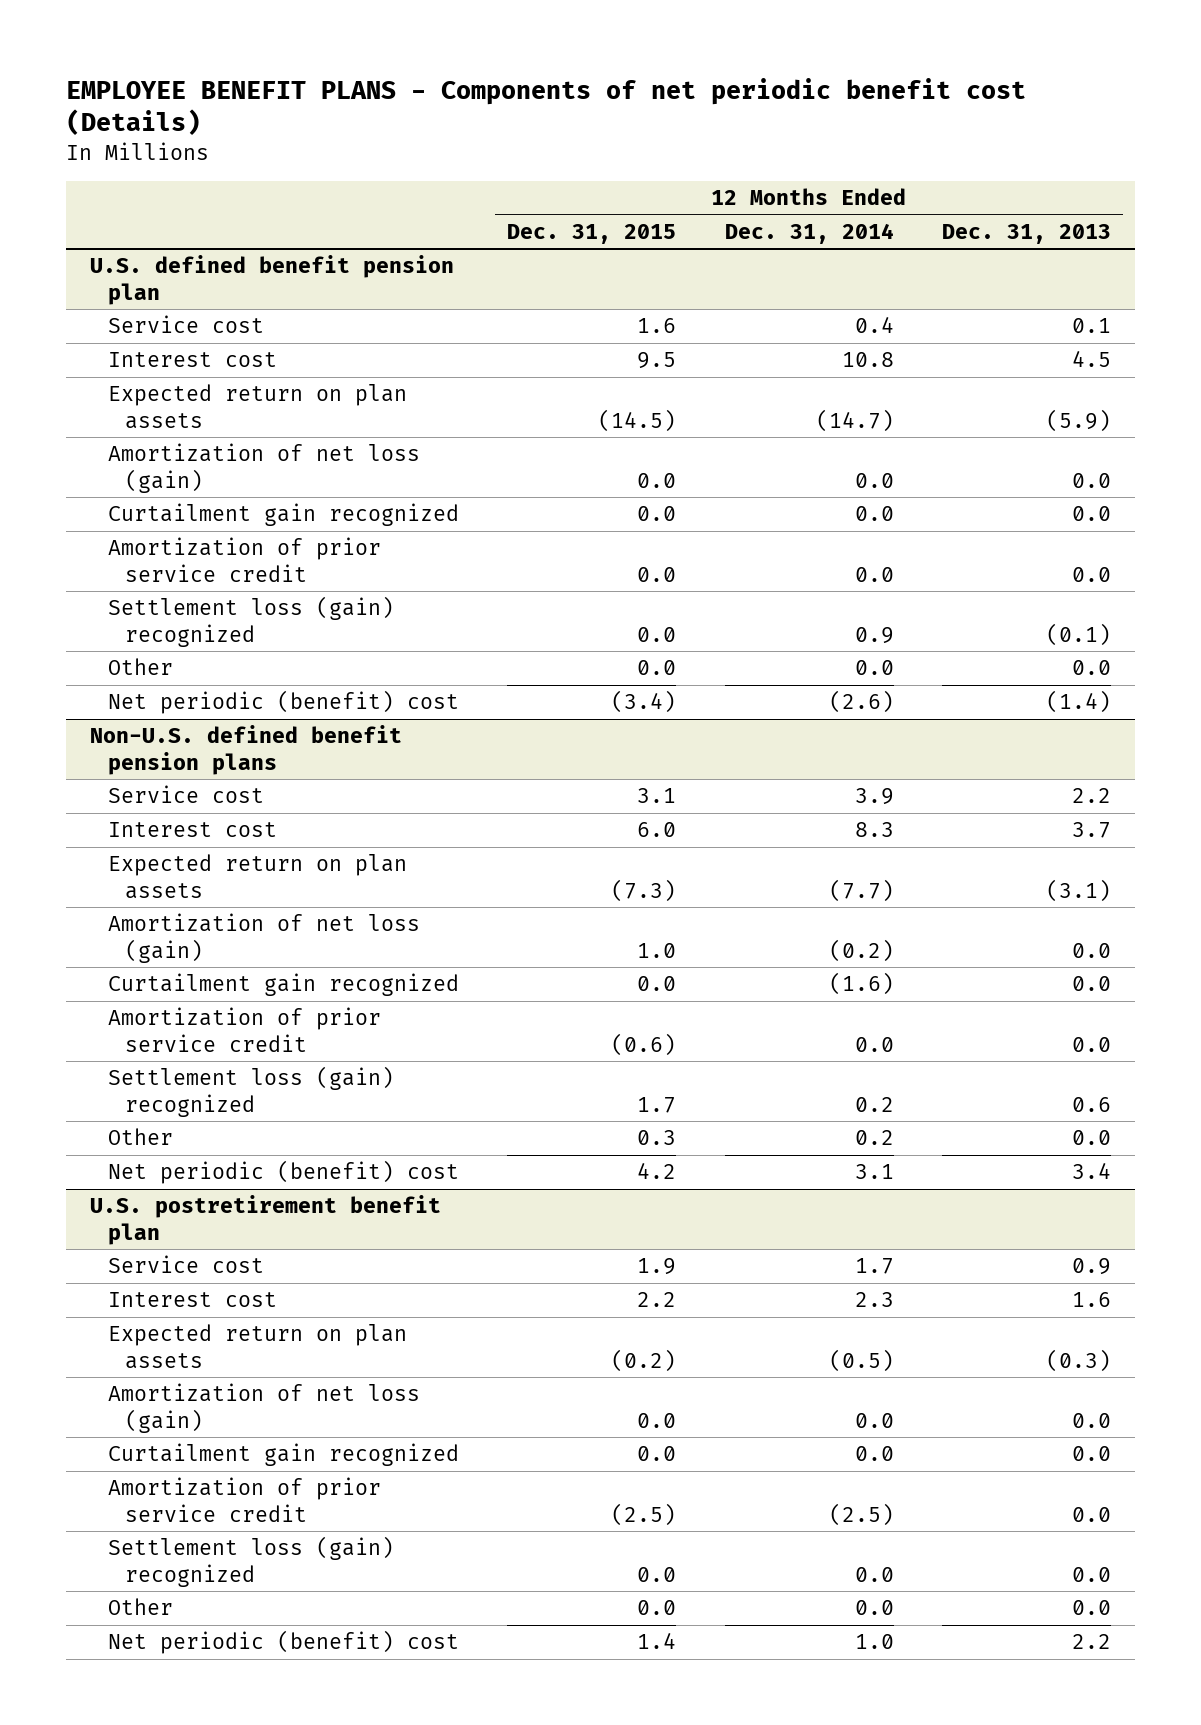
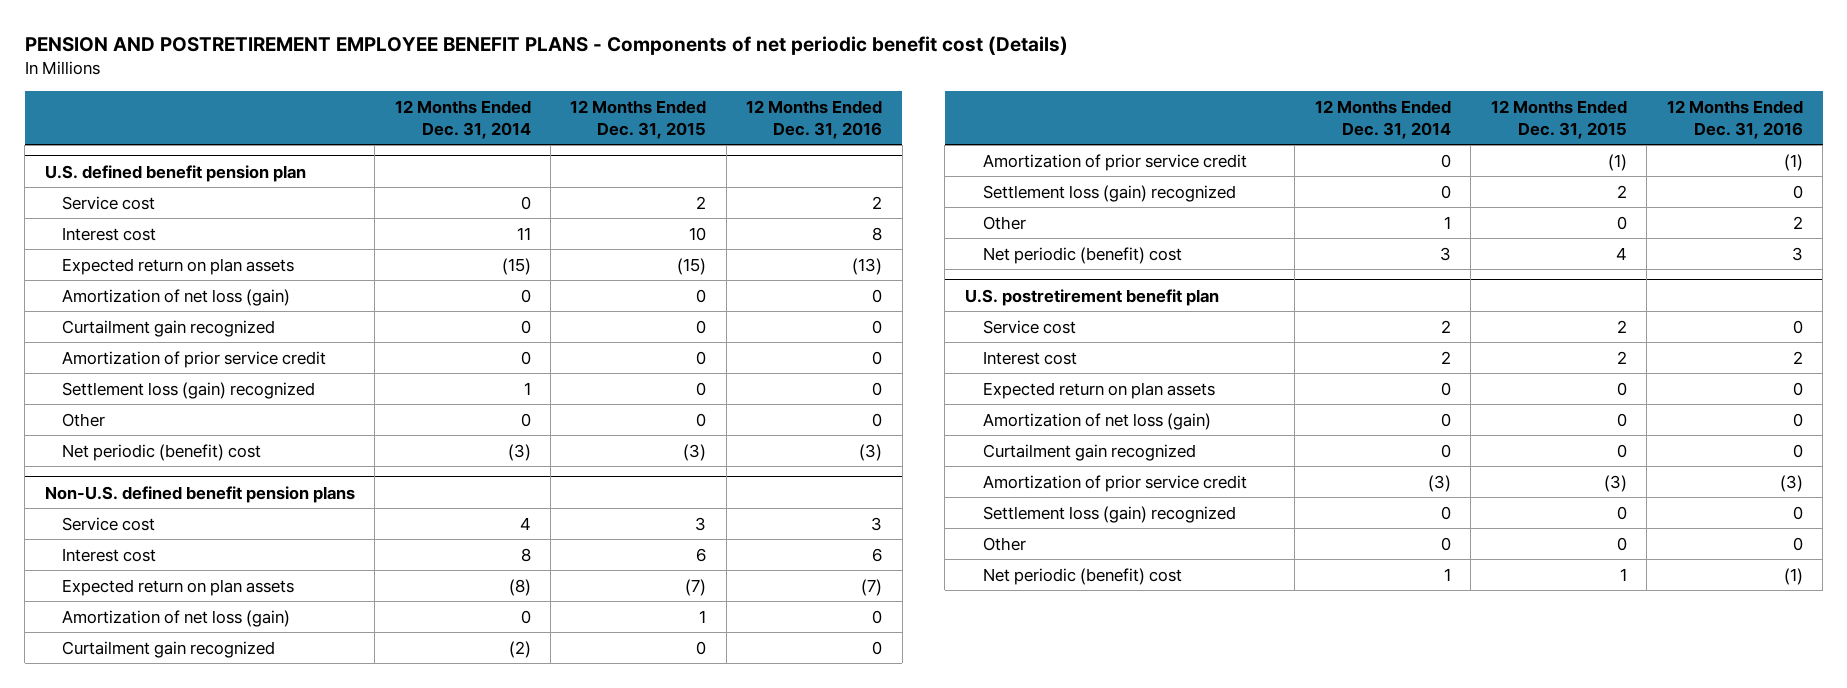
- EMPLOYEE BENEFIT PLANS - Components of net periodic benefit cost (Details)
+ PENSION AND POSTRETIREMENT EMPLOYEE BENEFIT PLANS - Components of net periodic benefit cost (Details)
- | 12 Months Ended Dec. 31, 2015 | 12 Months Ended Dec. 31, 2014 | 12 Months Ended Dec. 31, 2013
+ | 12 Months Ended Dec. 31, 2014 | 12 Months Ended Dec. 31, 2015 | 12 Months Ended Dec. 31, 2016
@ U.S. defined benefit pension plan
- Service cost | 1.6 | 0.4 | 0.1
- Interest cost | 9.5 | 10.8 | 4.5
- Expected return on plan assets | (14.5) | (14.7) | (5.9)
- Amortization of net loss (gain) | 0.0 | 0.0 | 0.0
- Curtailment gain recognized | 0.0 | 0.0 | 0.0
- Amortization of prior service credit | 0.0 | 0.0 | 0.0
- Settlement loss (gain) recognized | 0.0 | 0.9 | (0.1)
- Other | 0.0 | 0.0 | 0.0
- Net periodic (benefit) cost | (3.4) | (2.6) | (1.4)
+ Service cost | 0 | 2 | 2
+ Interest cost | 11 | 10 | 8
+ Expected return on plan assets | (15) | (15) | (13)
+ Amortization of net loss (gain) | 0 | 0 | 0
+ Curtailment gain recognized | 0 | 0 | 0
+ Amortization of prior service credit | 0 | 0 | 0
+ Settlement loss (gain) recognized | 1 | 0 | 0
+ Other | 0 | 0 | 0
+ Net periodic (benefit) cost | (3) | (3) | (3)
@ Non-U.S. defined benefit pension plans
- Service cost | 3.1 | 3.9 | 2.2
- Interest cost | 6.0 | 8.3 | 3.7
- Expected return on plan assets | (7.3) | (7.7) | (3.1)
- Amortization of net loss (gain) | 1.0 | (0.2) | 0.0
- Curtailment gain recognized | 0.0 | (1.6) | 0.0
- Amortization of prior service credit | (0.6) | 0.0 | 0.0
- Settlement loss (gain) recognized | 1.7 | 0.2 | 0.6
- Other | 0.3 | 0.2 | 0.0
- Net periodic (benefit) cost | 4.2 | 3.1 | 3.4
+ Service cost | 4 | 3 | 3
+ Interest cost | 8 | 6 | 6
+ Expected return on plan assets | (8) | (7) | (7)
+ Amortization of net loss (gain) | 0 | 1 | 0
+ Curtailment gain recognized | (2) | 0 | 0
+ Amortization of prior service credit | 0 | (1) | (1)
+ Settlement loss (gain) recognized | 0 | 2 | 0
+ Other | 1 | 0 | 2
+ Net periodic (benefit) cost | 3 | 4 | 3
@ U.S. postretirement benefit plan
- Service cost | 1.9 | 1.7 | 0.9
- Interest cost | 2.2 | 2.3 | 1.6
- Expected return on plan assets | (0.2) | (0.5) | (0.3)
- Amortization of net loss (gain) | 0.0 | 0.0 | 0.0
- Curtailment gain recognized | 0.0 | 0.0 | 0.0
- Amortization of prior service credit | (2.5) | (2.5) | 0.0
- Settlement loss (gain) recognized | 0.0 | 0.0 | 0.0
- Other | 0.0 | 0.0 | 0.0
- Net periodic (benefit) cost | 1.4 | 1.0 | 2.2
+ Service cost | 2 | 2 | 0
+ Interest cost | 2 | 2 | 2
+ Expected return on plan assets | 0 | 0 | 0
+ Amortization of net loss (gain) | 0 | 0 | 0
+ Curtailment gain recognized | 0 | 0 | 0
+ Amortization of prior service credit | (3) | (3) | (3)
+ Settlement loss (gain) recognized | 0 | 0 | 0
+ Other | 0 | 0 | 0
+ Net periodic (benefit) cost | 1 | 1 | (1)

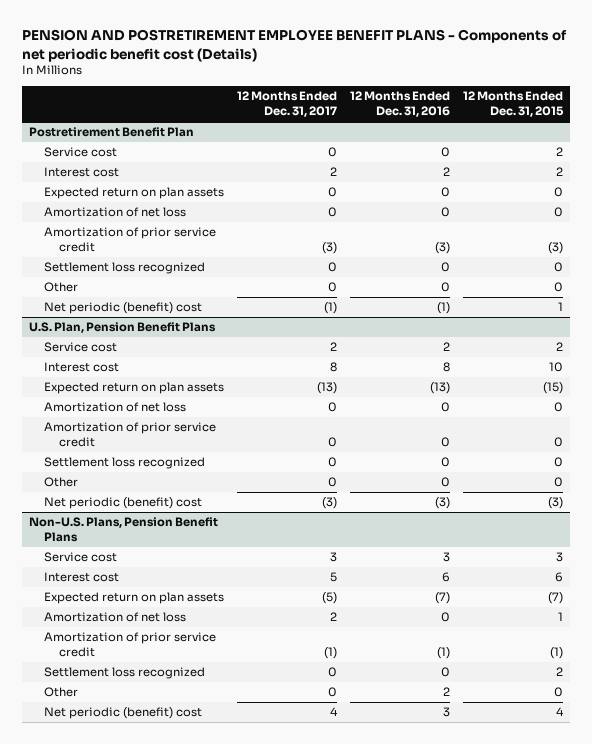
- | 12 Months Ended Dec. 31, 2014 | 12 Months Ended Dec. 31, 2015 | 12 Months Ended Dec. 31, 2016
+ | 12 Months Ended Dec. 31, 2017 | 12 Months Ended Dec. 31, 2016 | 12 Months Ended Dec. 31, 2015
- U.S. defined benefit pension plan
+ Postretirement Benefit Plan
+ Service cost | 0 | 0 | 2
+ Interest cost | 2 | 2 | 2
+ Expected return on plan assets | 0 | 0 | 0
+ Amortization of net loss | 0 | 0 | 0
+ Amortization of prior service credit | (3) | (3) | (3)
+ Settlement loss recognized | 0 | 0 | 0
+ Other | 0 | 0 | 0
+ Net periodic (benefit) cost | (1) | (1) | 1
+ U.S. Plan, Pension Benefit Plans
- Amortization of net loss (gain) | 0 | 0 | 0
- Curtailment gain recognized | 0 | 0 | 0
+ Amortization of net loss | 0 | 0 | 0
- Settlement loss (gain) recognized | 1 | 0 | 0
+ Settlement loss recognized | 0 | 0 | 0
- Non-U.S. defined benefit pension plans
+ Non-U.S. Plans, Pension Benefit Plans
- Amortization of net loss (gain) | 0 | 1 | 0
- Curtailment gain recognized | (2) | 0 | 0
+ Amortization of net loss | 2 | 0 | 1
- Settlement loss (gain) recognized | 0 | 2 | 0
+ Settlement loss recognized | 0 | 0 | 2
- U.S. postretirement benefit plan
- Service cost | 2 | 2 | 0
- Interest cost | 2 | 2 | 2
- Expected return on plan assets | 0 | 0 | 0
- Amortization of net loss (gain) | 0 | 0 | 0
- Curtailment gain recognized | 0 | 0 | 0
- Amortization of prior service credit | (3) | (3) | (3)
- Settlement loss (gain) recognized | 0 | 0 | 0
- Other | 0 | 0 | 0
- Net periodic (benefit) cost | 1 | 1 | (1)

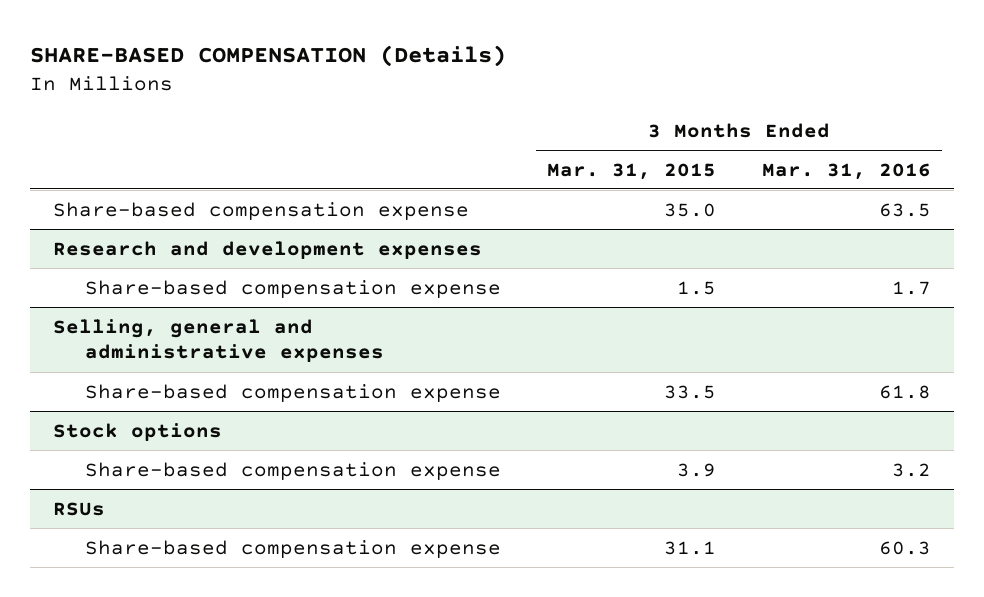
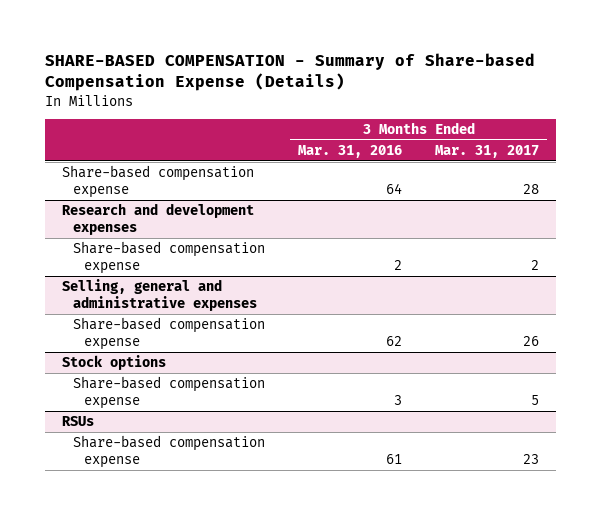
- SHARE-BASED COMPENSATION (Details)
+ SHARE-BASED COMPENSATION - Summary of Share-based Compensation Expense (Details)
- | 3 Months Ended Mar. 31, 2015 | 3 Months Ended Mar. 31, 2016
+ | 3 Months Ended Mar. 31, 2016 | 3 Months Ended Mar. 31, 2017
- Share-based compensation expense | 35.0 | 63.5
+ Share-based compensation expense | 64 | 28
@ Research and development expenses
- Share-based compensation expense | 1.5 | 1.7
+ Share-based compensation expense | 2 | 2
@ Selling, general and administrative expenses
- Share-based compensation expense | 33.5 | 61.8
+ Share-based compensation expense | 62 | 26
@ Stock options
- Share-based compensation expense | 3.9 | 3.2
+ Share-based compensation expense | 3 | 5
@ RSUs
- Share-based compensation expense | 31.1 | 60.3
+ Share-based compensation expense | 61 | 23

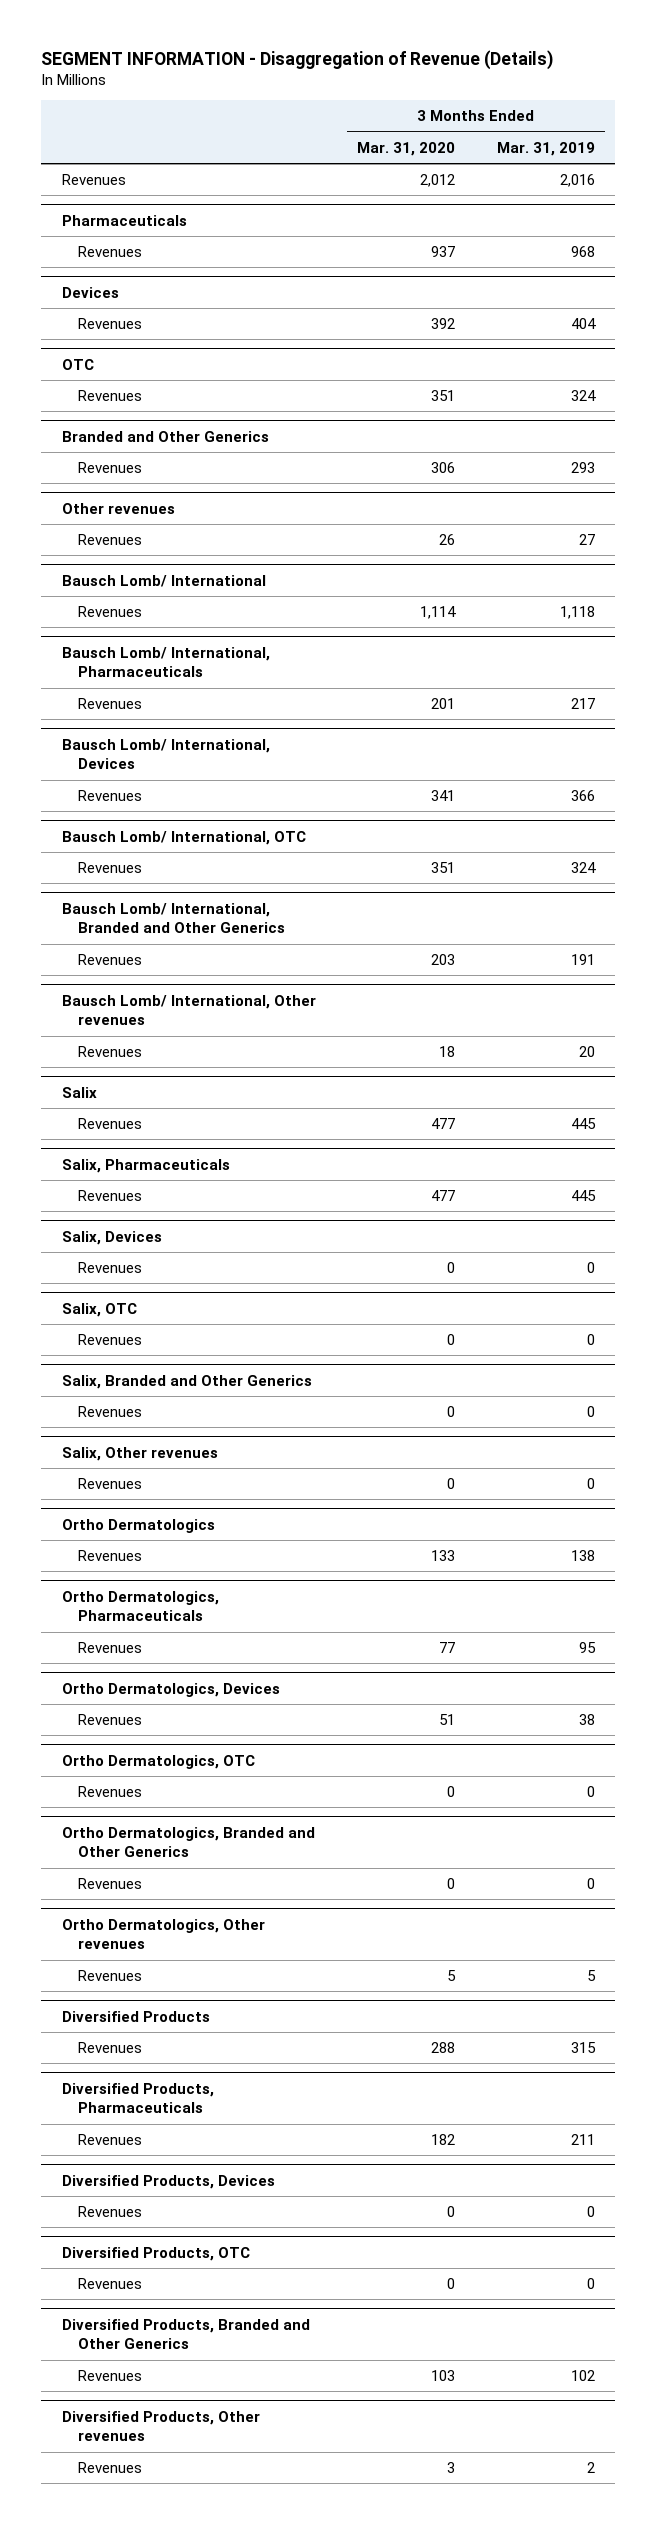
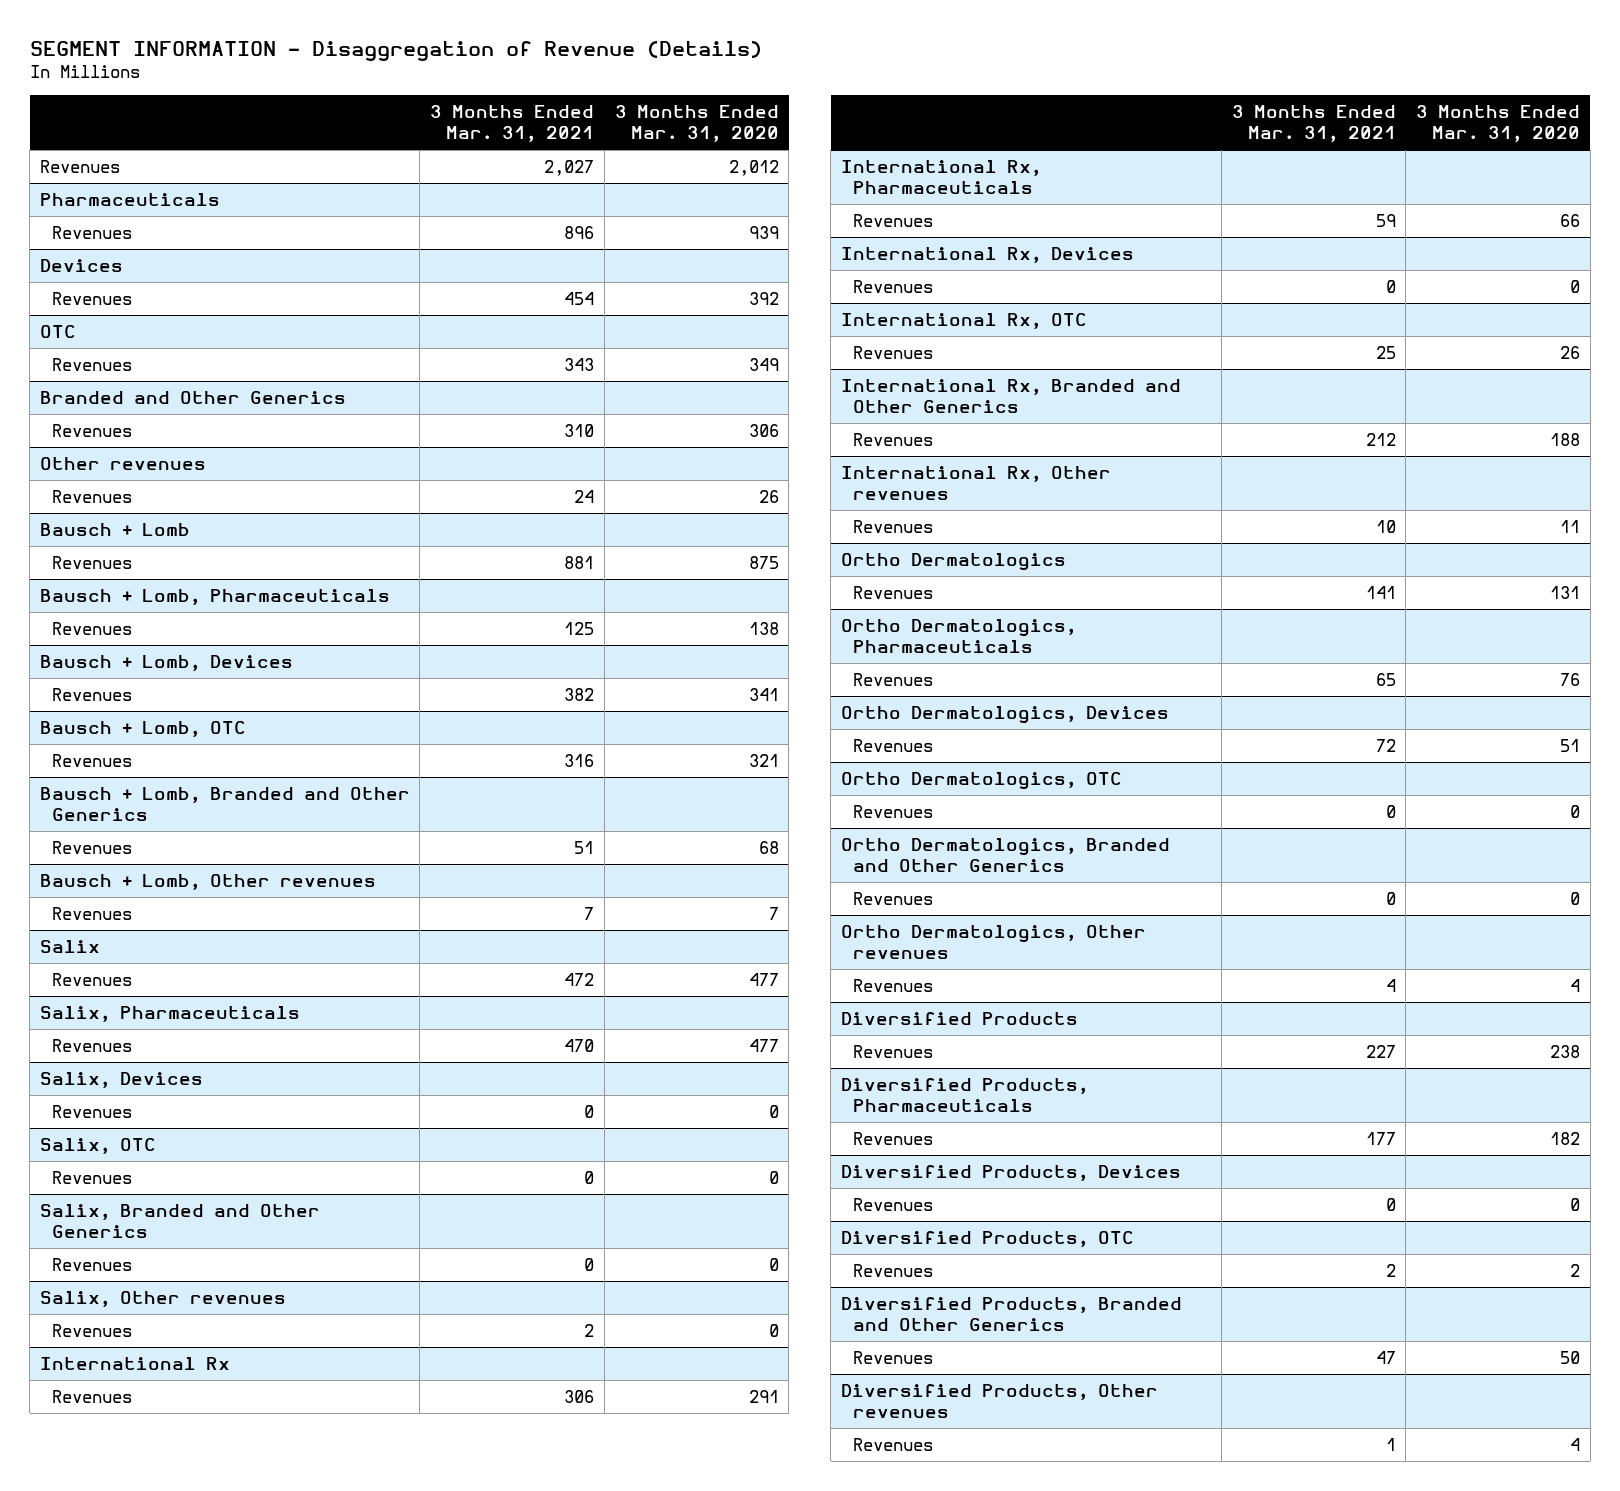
- | 3 Months Ended Mar. 31, 2020 | 3 Months Ended Mar. 31, 2019
+ | 3 Months Ended Mar. 31, 2021 | 3 Months Ended Mar. 31, 2020
@ Pharmaceuticals
- Revenues | 937 | 968
+ Revenues | 896 | 939
@ OTC
- Revenues | 351 | 324
+ Revenues | 343 | 349
- Bausch Lomb/ International
- Revenues | 1,114 | 1,118
- Bausch Lomb/ International, Pharmaceuticals
- Revenues | 201 | 217
- Bausch Lomb/ International, Devices
+ Bausch + Lomb
+ Revenues | 881 | 875
+ Bausch + Lomb, Pharmaceuticals
+ Revenues | 125 | 138
+ Bausch + Lomb, Devices
- Bausch Lomb/ International, OTC
- Revenues | 351 | 324
- Bausch Lomb/ International, Branded and Other Generics
- Revenues | 203 | 191
- Bausch Lomb/ International, Other revenues
- Revenues | 18 | 20
+ Bausch + Lomb, OTC
+ Revenues | 316 | 321
+ Bausch + Lomb, Branded and Other Generics
+ Revenues | 51 | 68
+ Bausch + Lomb, Other revenues
+ Revenues | 7 | 7
+ International Rx
+ Revenues | 306 | 291
+ International Rx, Pharmaceuticals
+ Revenues | 59 | 66
+ International Rx, Devices
+ Revenues | 0 | 0
+ International Rx, OTC
+ Revenues | 25 | 26
+ International Rx, Branded and Other Generics
+ Revenues | 212 | 188
+ International Rx, Other revenues
+ Revenues | 10 | 11
@ Ortho Dermatologics
- Revenues | 133 | 138
+ Revenues | 141 | 131
@ Ortho Dermatologics, Pharmaceuticals
- Revenues | 77 | 95
+ Revenues | 65 | 76
@ Ortho Dermatologics, Other revenues
- Revenues | 5 | 5
+ Revenues | 4 | 4
@ Diversified Products
- Revenues | 288 | 315
+ Revenues | 227 | 238
@ Diversified Products, OTC
- Revenues | 0 | 0
+ Revenues | 2 | 2
@ Diversified Products, Branded and Other Generics
- Revenues | 103 | 102
+ Revenues | 47 | 50
@ Diversified Products, Other revenues
- Revenues | 3 | 2
+ Revenues | 1 | 4

